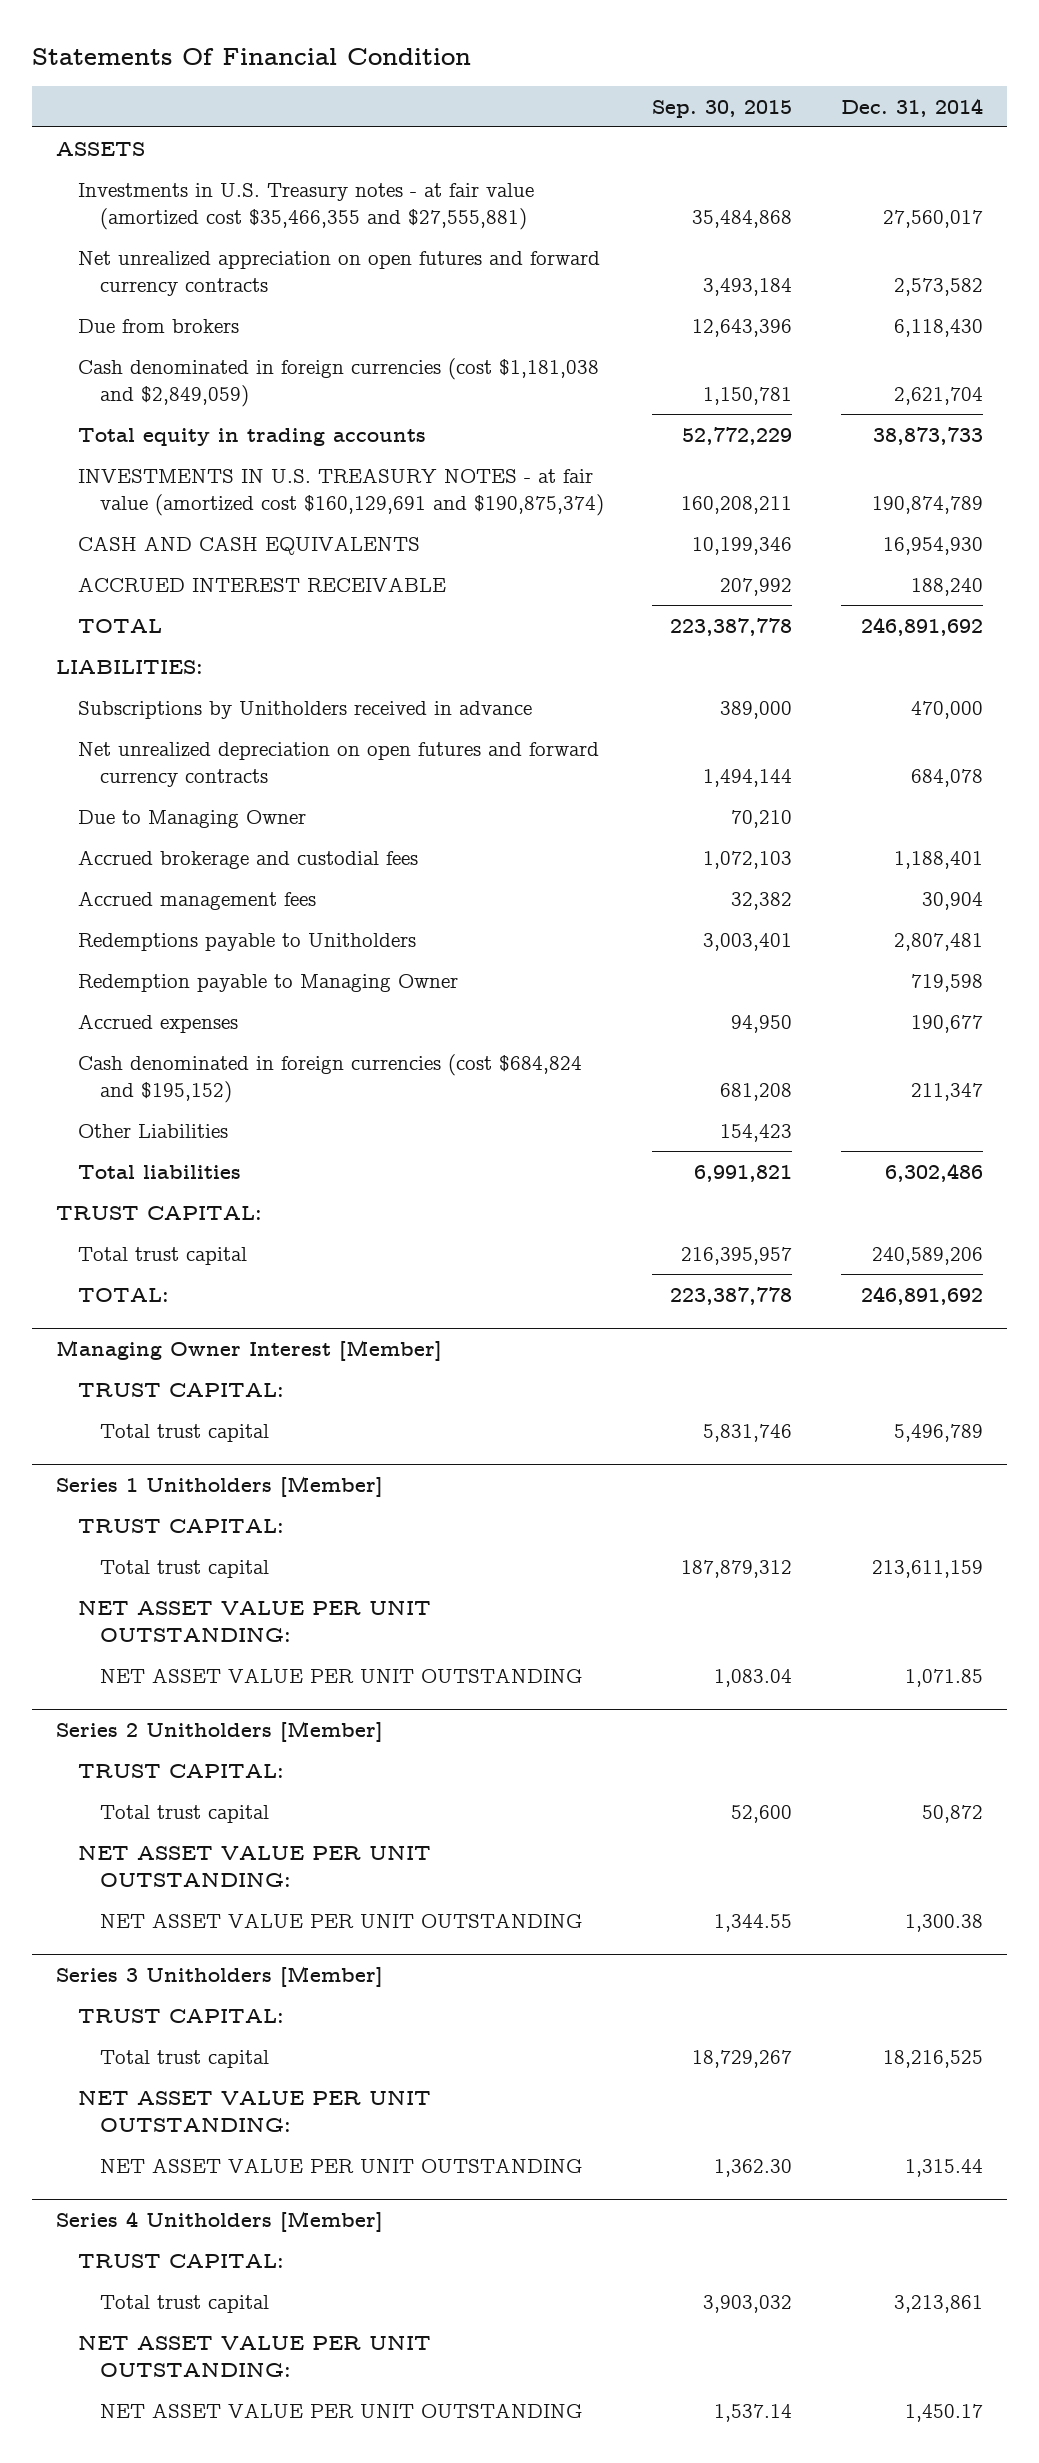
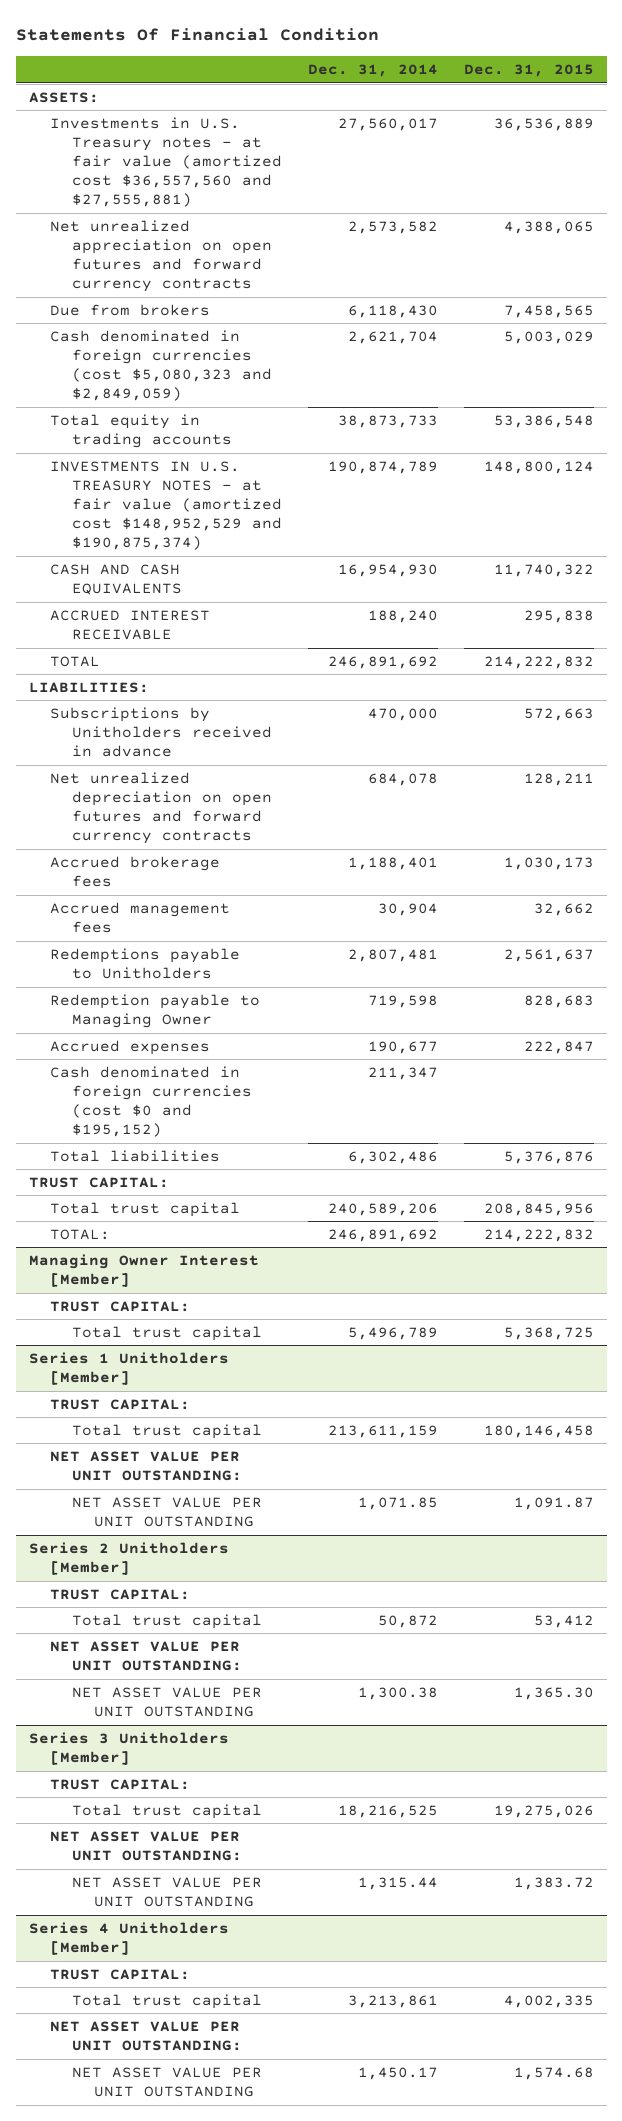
- | Sep. 30, 2015 | Dec. 31, 2014
+ | Dec. 31, 2014 | Dec. 31, 2015
- ASSETS
- Investments in U.S. Treasury notes - at fair value (amortized cost $35,466,355 and $27,555,881) | 35,484,868 | 27,560,017
+ ASSETS:
+ Investments in U.S. Treasury notes - at fair value (amortized cost $36,557,560 and $27,555,881) | 27,560,017 | 36,536,889
- Cash denominated in foreign currencies (cost $1,181,038 and $2,849,059) | 1,150,781 | 2,621,704
+ Cash denominated in foreign currencies (cost $5,080,323 and $2,849,059) | 2,621,704 | 5,003,029
- INVESTMENTS IN U.S. TREASURY NOTES - at fair value (amortized cost $160,129,691 and $190,875,374) | 160,208,211 | 190,874,789
+ INVESTMENTS IN U.S. TREASURY NOTES - at fair value (amortized cost $148,952,529 and $190,875,374) | 190,874,789 | 148,800,124
- Due to Managing Owner | 70,210 |
- Accrued brokerage and custodial fees | 1,072,103 | 1,188,401
+ Accrued brokerage fees | 1,188,401 | 1,030,173
- Cash denominated in foreign currencies (cost $684,824 and $195,152) | 681,208 | 211,347
- Other Liabilities | 154,423 |
+ Cash denominated in foreign currencies (cost $0 and $195,152) | 211,347 |

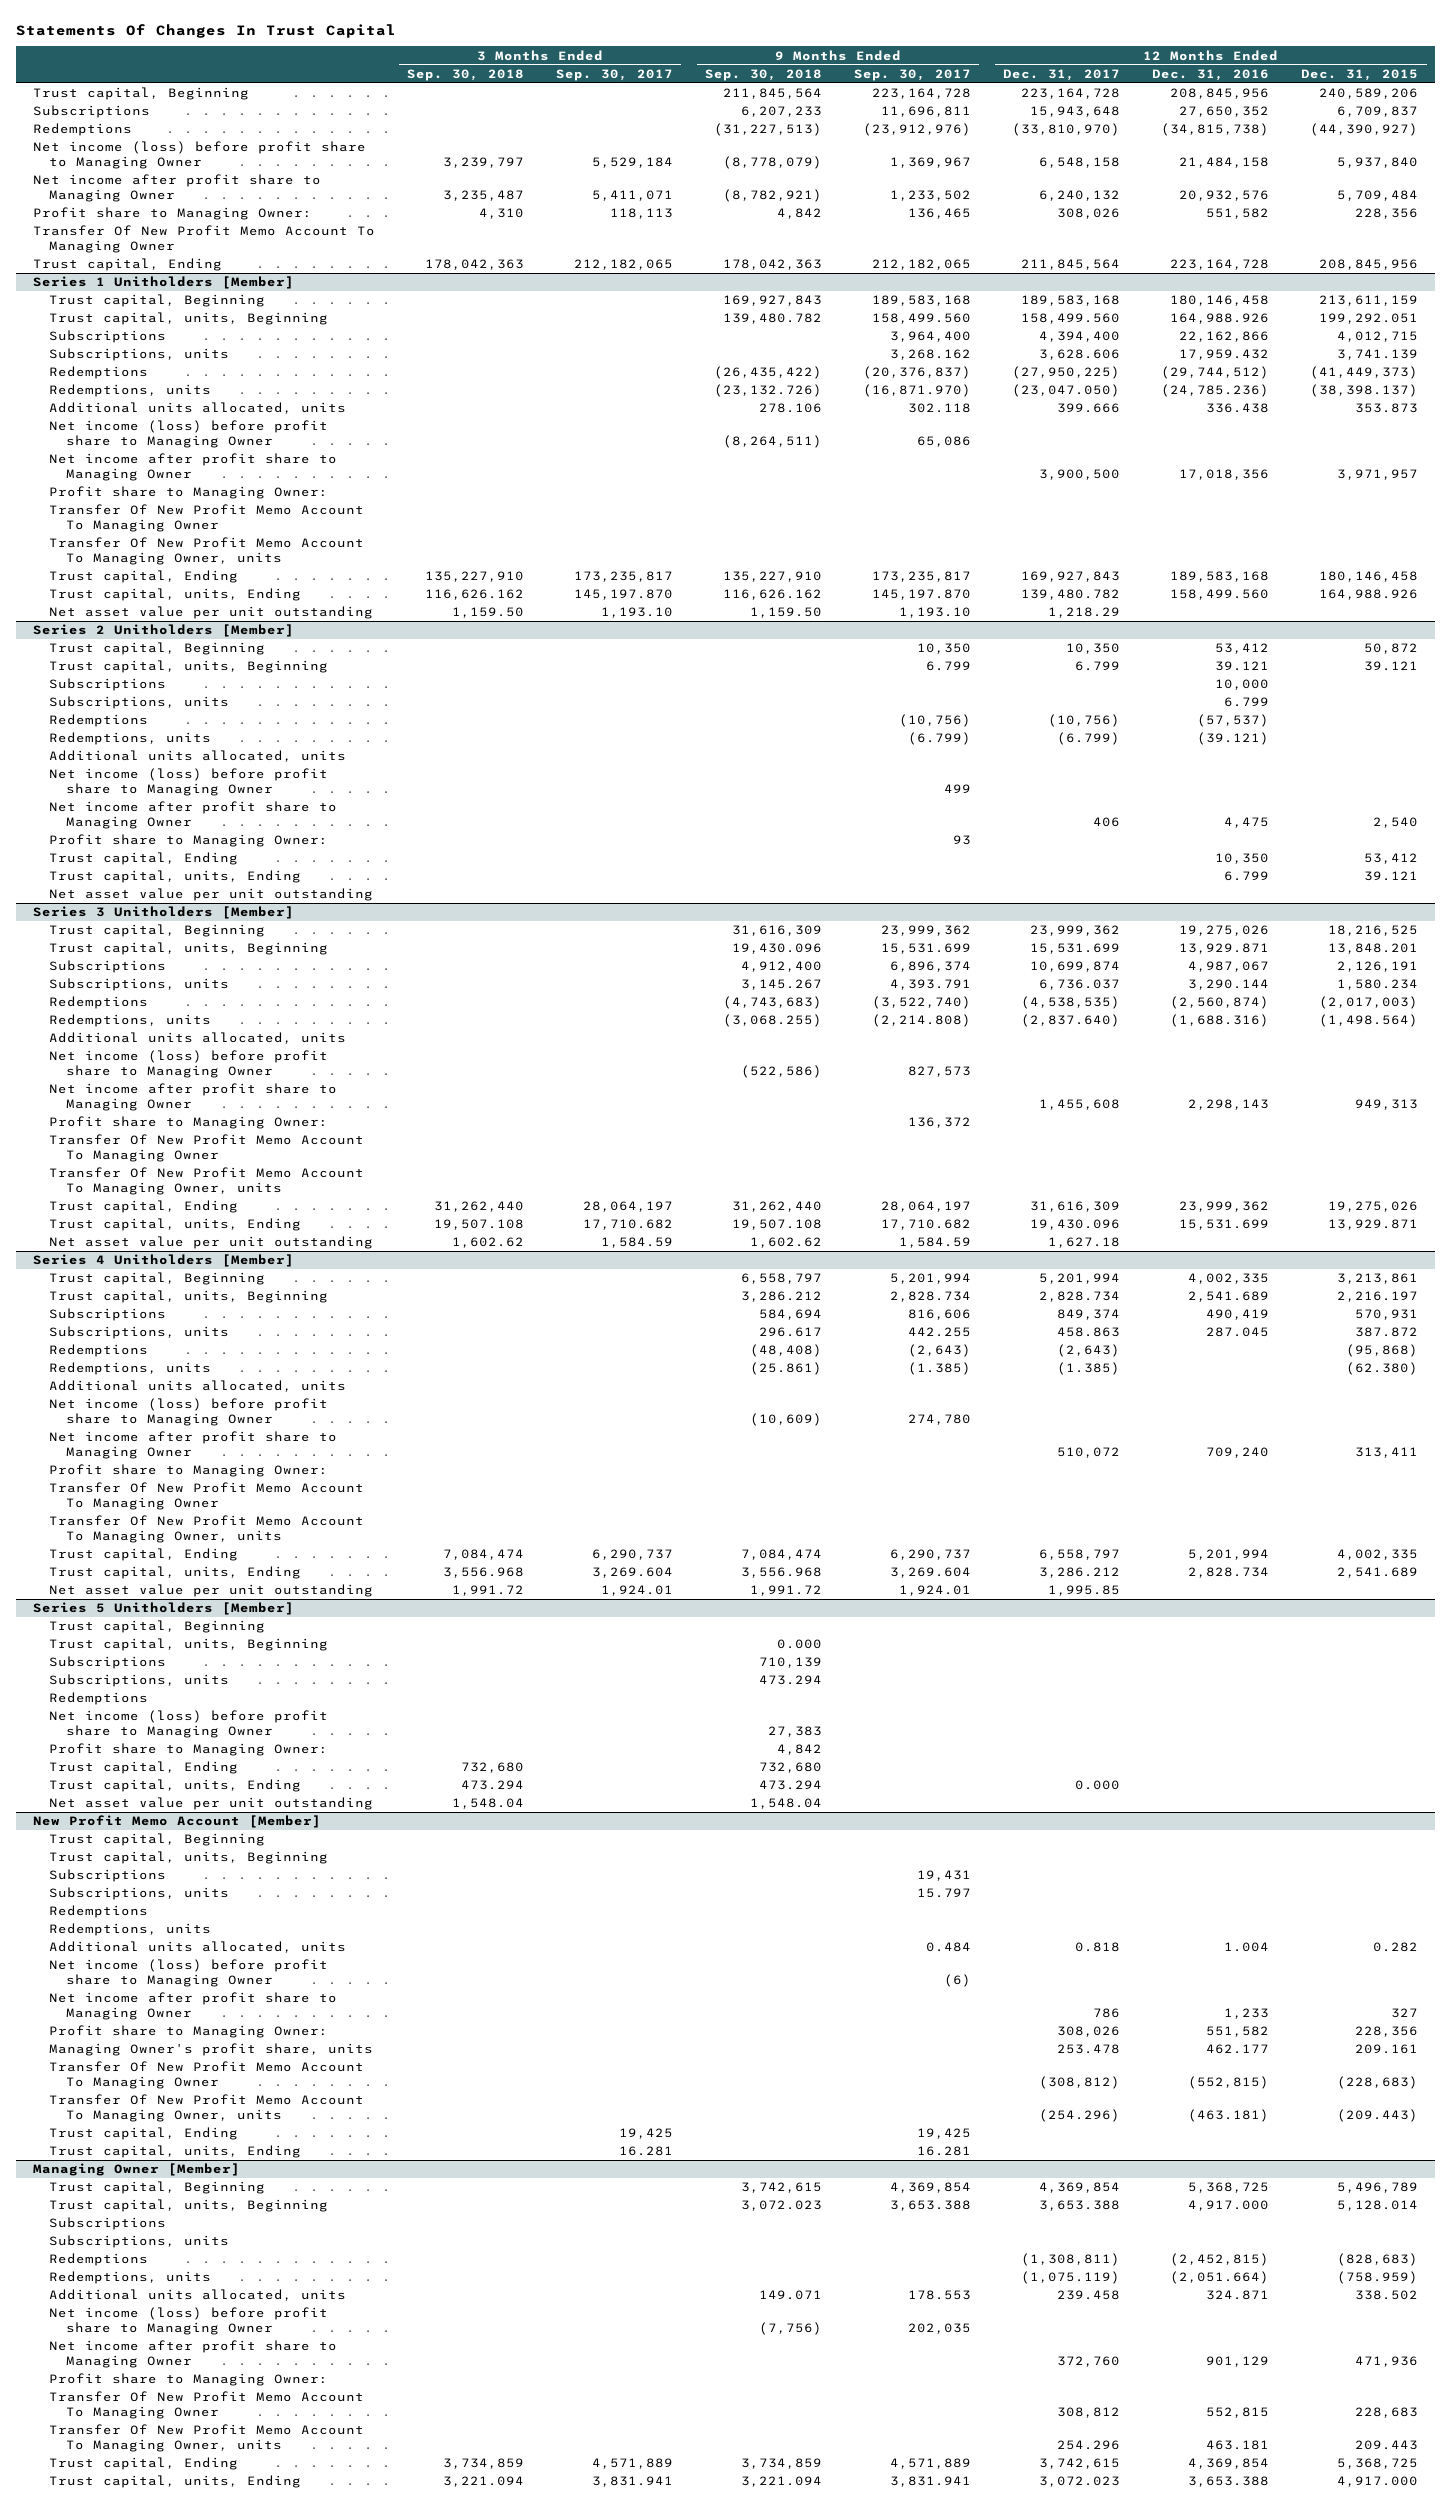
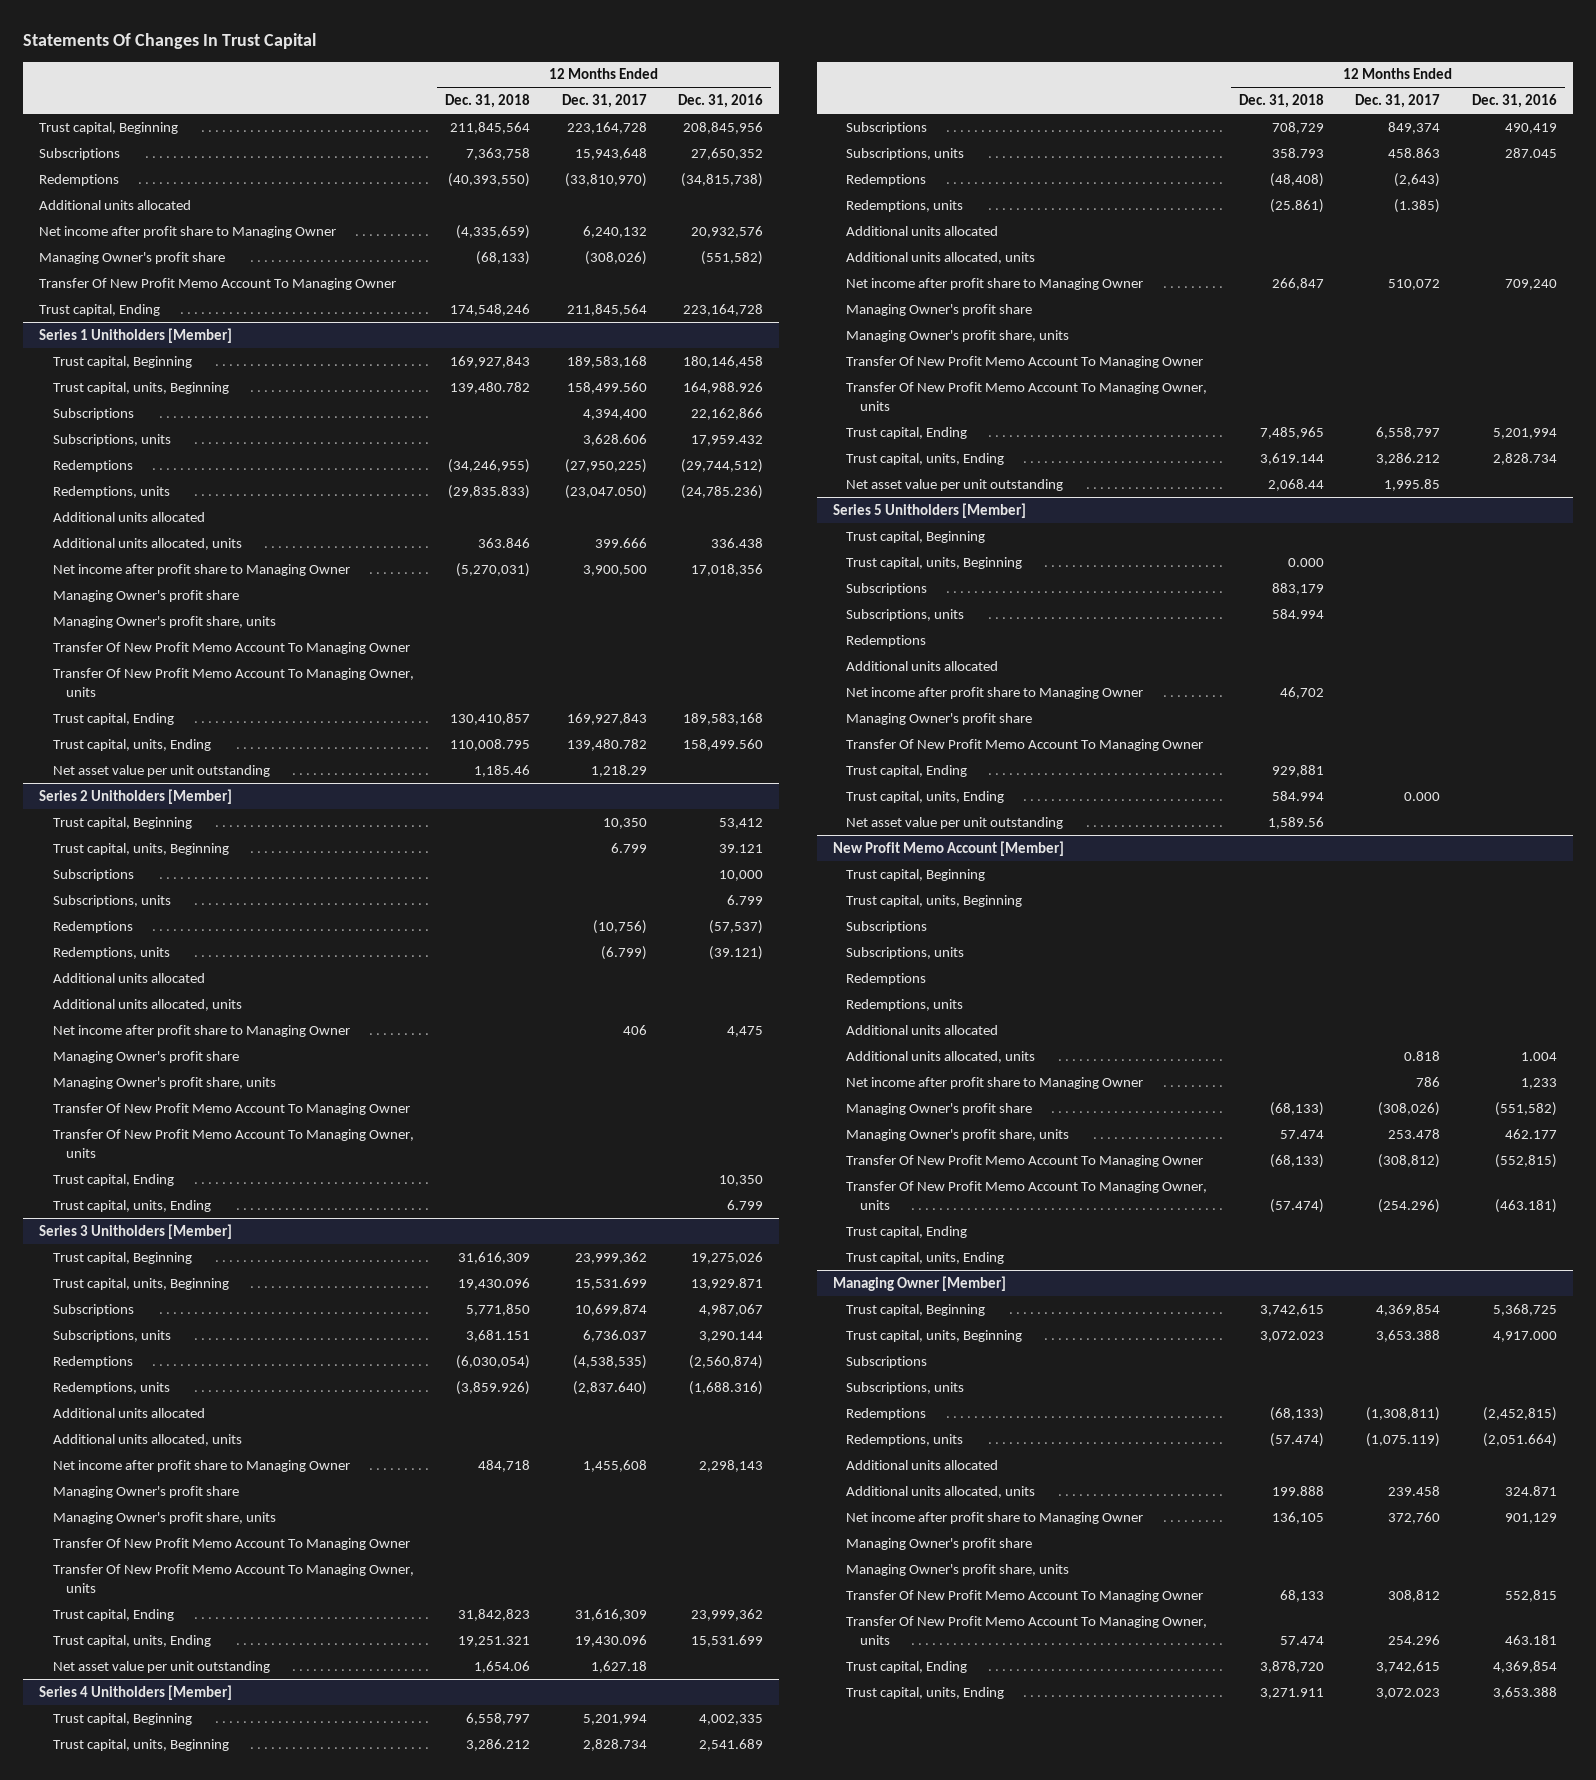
- | 3 Months Ended Sep. 30, 2018 | 3 Months Ended Sep. 30, 2017 | 9 Months Ended Sep. 30, 2018 | 9 Months Ended Sep. 30, 2017 | 12 Months Ended Dec. 31, 2017 | 12 Months Ended Dec. 31, 2016 | 12 Months Ended Dec. 31, 2015
+ | 12 Months Ended Dec. 31, 2018 | 12 Months Ended Dec. 31, 2017 | 12 Months Ended Dec. 31, 2016
- Net income (loss) before profit share to Managing Owner | 3,239,797 | 5,529,184 | (8,778,079) | 1,369,967 | 6,548,158 | 21,484,158 | 5,937,840
+ Additional units allocated
- Profit share to Managing Owner: | 4,310 | 118,113 | 4,842 | 136,465 | 308,026 | 551,582 | 228,356
+ Managing Owner's profit share | (68,133) | (308,026) | (551,582)
@ Series 1 Unitholders [Member]
+ Additional units allocated
- Net income (loss) before profit share to Managing Owner | | | (8,264,511) | 65,086 | | |
- Profit share to Managing Owner:
+ Managing Owner's profit share
+ Managing Owner's profit share, units
@ Series 2 Unitholders [Member]
+ Additional units allocated
- Net income (loss) before profit share to Managing Owner | | | | 499 | | |
- Profit share to Managing Owner: | | | | 93 | | |
+ Managing Owner's profit share
+ Managing Owner's profit share, units
+ Transfer Of New Profit Memo Account To Managing Owner
+ Transfer Of New Profit Memo Account To Managing Owner, units
- Net asset value per unit outstanding
@ Series 3 Unitholders [Member]
+ Additional units allocated
- Net income (loss) before profit share to Managing Owner | | | (522,586) | 827,573 | | |
- Profit share to Managing Owner: | | | | 136,372 | | |
+ Managing Owner's profit share
+ Managing Owner's profit share, units
@ Series 4 Unitholders [Member]
+ Additional units allocated
- Net income (loss) before profit share to Managing Owner | | | (10,609) | 274,780 | | |
- Profit share to Managing Owner:
+ Managing Owner's profit share
+ Managing Owner's profit share, units
@ Series 5 Unitholders [Member]
- Net income (loss) before profit share to Managing Owner | | | 27,383 | | | |
- Profit share to Managing Owner: | | | 4,842 | | | |
+ Additional units allocated
+ Net income after profit share to Managing Owner | 46,702 | |
+ Managing Owner's profit share
+ Transfer Of New Profit Memo Account To Managing Owner
@ New Profit Memo Account [Member]
+ Additional units allocated
- Net income (loss) before profit share to Managing Owner | | | | (6) | | |
- Profit share to Managing Owner: | | | | | 308,026 | 551,582 | 228,356
+ Managing Owner's profit share | (68,133) | (308,026) | (551,582)
@ Managing Owner [Member]
+ Additional units allocated
- Net income (loss) before profit share to Managing Owner | | | (7,756) | 202,035 | | |
- Profit share to Managing Owner:
+ Managing Owner's profit share
+ Managing Owner's profit share, units

